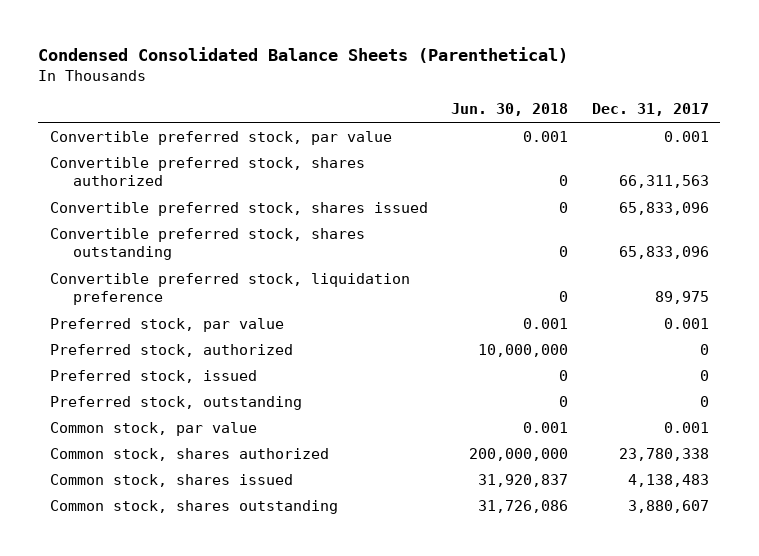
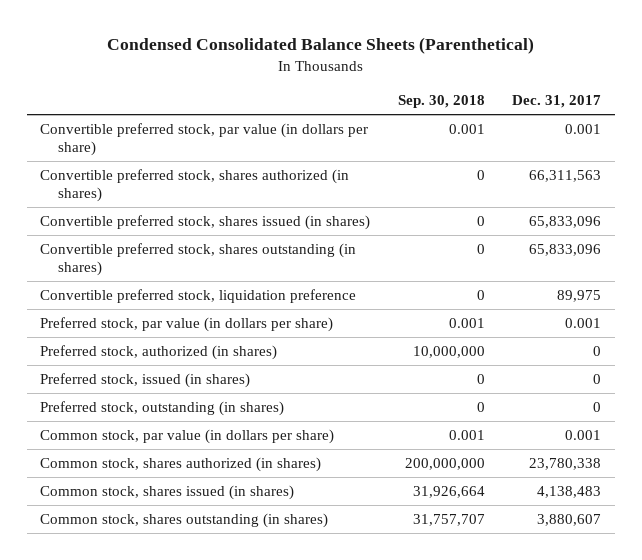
- | Jun. 30, 2018 | Dec. 31, 2017
+ | Sep. 30, 2018 | Dec. 31, 2017
- Convertible preferred stock, par value | 0.001 | 0.001
- Convertible preferred stock, shares authorized | 0 | 66,311,563
- Convertible preferred stock, shares issued | 0 | 65,833,096
- Convertible preferred stock, shares outstanding | 0 | 65,833,096
+ Convertible preferred stock, par value (in dollars per share) | 0.001 | 0.001
+ Convertible preferred stock, shares authorized (in shares) | 0 | 66,311,563
+ Convertible preferred stock, shares issued (in shares) | 0 | 65,833,096
+ Convertible preferred stock, shares outstanding (in shares) | 0 | 65,833,096
- Preferred stock, par value | 0.001 | 0.001
- Preferred stock, authorized | 10,000,000 | 0
- Preferred stock, issued | 0 | 0
- Preferred stock, outstanding | 0 | 0
- Common stock, par value | 0.001 | 0.001
- Common stock, shares authorized | 200,000,000 | 23,780,338
- Common stock, shares issued | 31,920,837 | 4,138,483
- Common stock, shares outstanding | 31,726,086 | 3,880,607
+ Preferred stock, par value (in dollars per share) | 0.001 | 0.001
+ Preferred stock, authorized (in shares) | 10,000,000 | 0
+ Preferred stock, issued (in shares) | 0 | 0
+ Preferred stock, outstanding (in shares) | 0 | 0
+ Common stock, par value (in dollars per share) | 0.001 | 0.001
+ Common stock, shares authorized (in shares) | 200,000,000 | 23,780,338
+ Common stock, shares issued (in shares) | 31,926,664 | 4,138,483
+ Common stock, shares outstanding (in shares) | 31,757,707 | 3,880,607

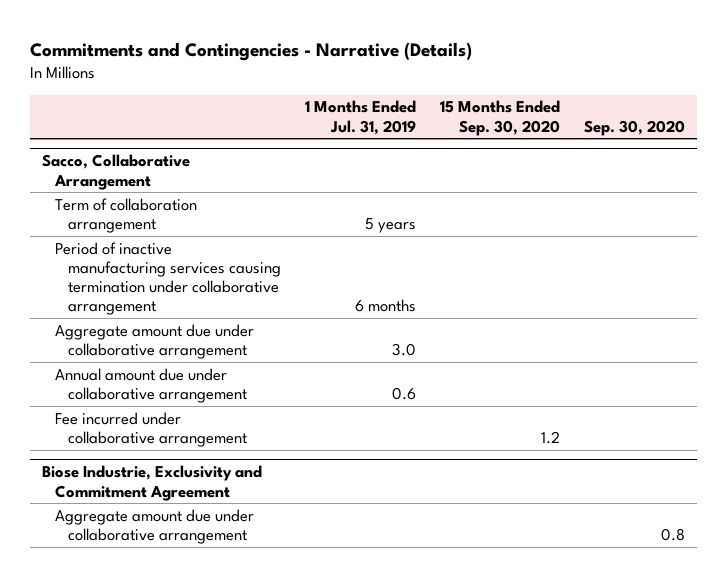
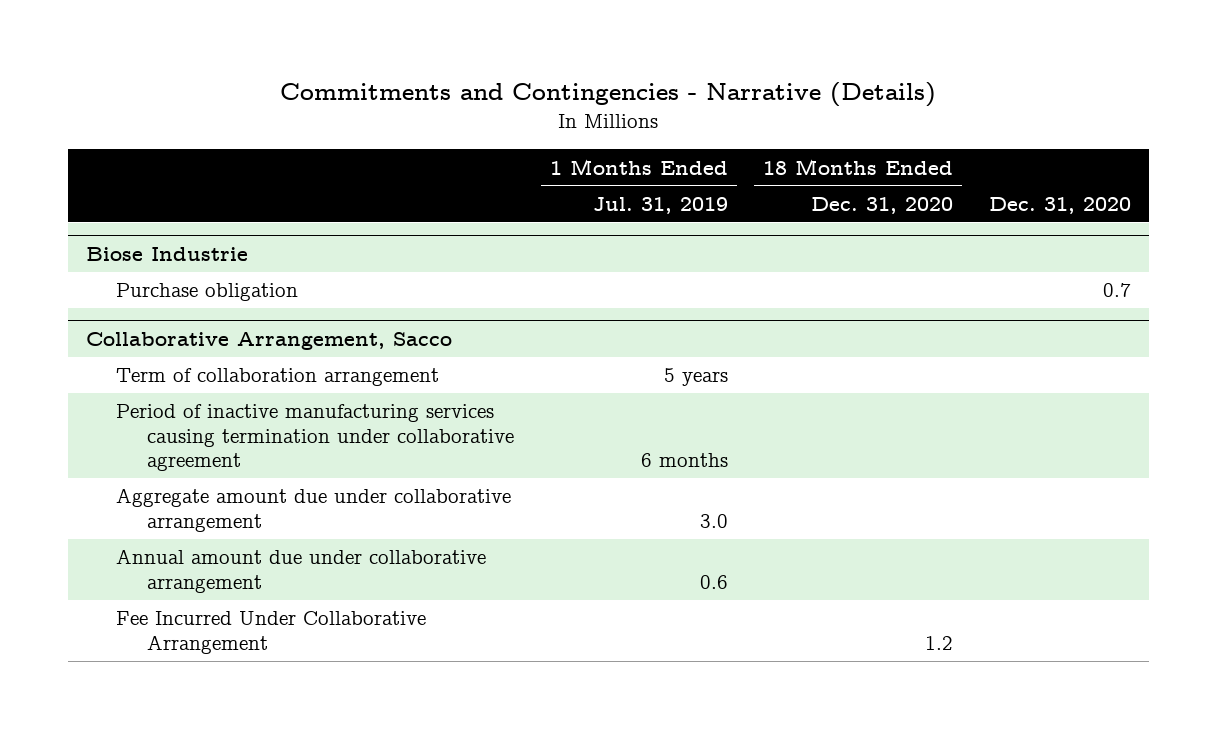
- | 1 Months Ended Jul. 31, 2019 | 15 Months Ended Sep. 30, 2020 | Sep. 30, 2020
+ | 1 Months Ended Jul. 31, 2019 | 18 Months Ended Dec. 31, 2020 | Dec. 31, 2020
- Sacco, Collaborative Arrangement
+ Biose Industrie
+ Purchase obligation | | | 0.7
+ Collaborative Arrangement, Sacco
- Period of inactive manufacturing services causing termination under collaborative arrangement | 6 months | |
+ Period of inactive manufacturing services causing termination under collaborative agreement | 6 months | |
- Fee incurred under collaborative arrangement | | 1.2 |
- Biose Industrie, Exclusivity and Commitment Agreement
- Aggregate amount due under collaborative arrangement | | | 0.8
+ Fee Incurred Under Collaborative Arrangement | | 1.2 |

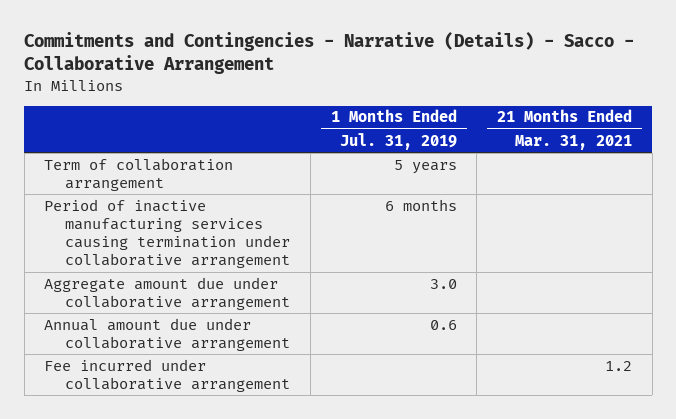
- Commitments and Contingencies - Narrative (Details)
+ Commitments and Contingencies - Narrative (Details) - Sacco - Collaborative Arrangement
- | 1 Months Ended Jul. 31, 2019 | 18 Months Ended Dec. 31, 2020 | Dec. 31, 2020
+ | 1 Months Ended Jul. 31, 2019 | 21 Months Ended Mar. 31, 2021
- Biose Industrie
- Purchase obligation | | | 0.7
- Collaborative Arrangement, Sacco
- Period of inactive manufacturing services causing termination under collaborative agreement | 6 months | |
+ Period of inactive manufacturing services causing termination under collaborative arrangement | 6 months |
- Fee Incurred Under Collaborative Arrangement | | 1.2 |
+ Fee incurred under collaborative arrangement | | 1.2

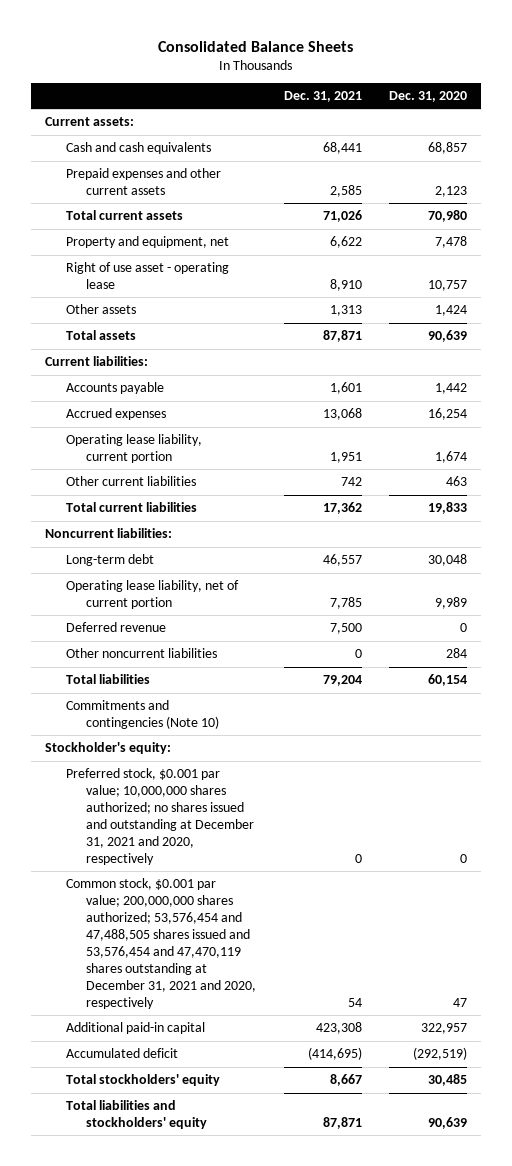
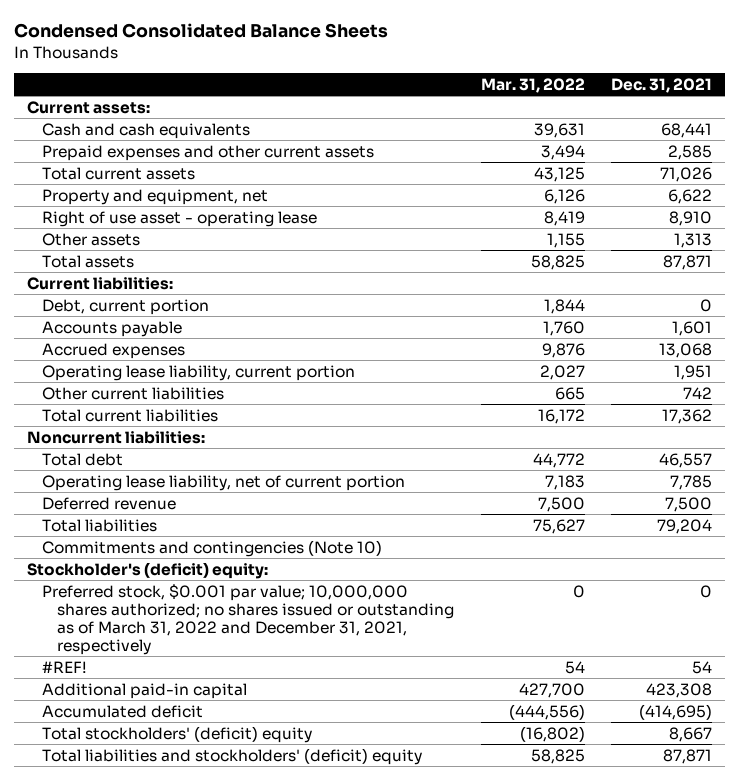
- Consolidated Balance Sheets
+ Condensed Consolidated Balance Sheets
- | Dec. 31, 2021 | Dec. 31, 2020
+ | Mar. 31, 2022 | Dec. 31, 2021
+ Debt, current portion | 1,844 | 0
- Long-term debt | 46,557 | 30,048
+ Total debt | 44,772 | 46,557
- Other noncurrent liabilities | 0 | 284
- Stockholder's equity:
- Preferred stock, $0.001 par value; 10,000,000 shares authorized; no shares issued and outstanding at December 31, 2021 and 2020, respectively | 0 | 0
- Common stock, $0.001 par value; 200,000,000 shares authorized; 53,576,454 and 47,488,505 shares issued and 53,576,454 and 47,470,119 shares outstanding at December 31, 2021 and 2020, respectively | 54 | 47
+ Stockholder's (deficit) equity:
+ Preferred stock, $0.001 par value; 10,000,000 shares authorized; no shares issued or outstanding as of March 31, 2022 and December 31, 2021, respectively | 0 | 0
+ #REF! | 54 | 54
- Total stockholders' equity | 8,667 | 30,485
- Total liabilities and stockholders' equity | 87,871 | 90,639
+ Total stockholders' (deficit) equity | (16,802) | 8,667
+ Total liabilities and stockholders' (deficit) equity | 58,825 | 87,871

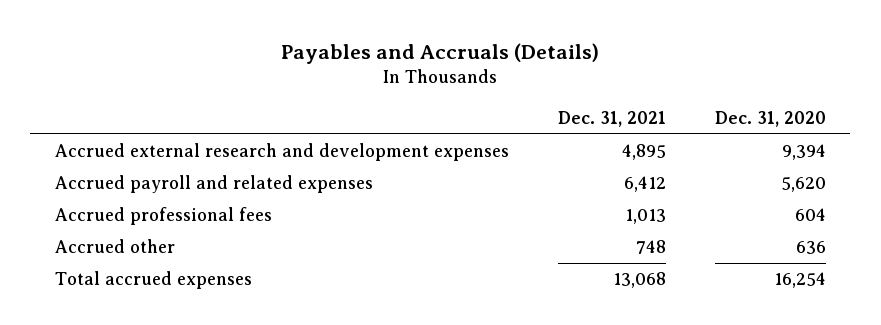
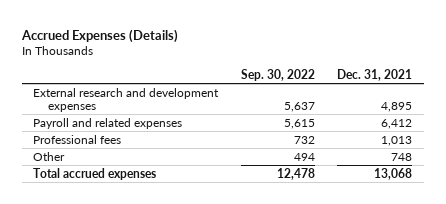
- Payables and Accruals (Details)
+ Accrued Expenses (Details)
- | Dec. 31, 2021 | Dec. 31, 2020
+ | Sep. 30, 2022 | Dec. 31, 2021
- Accrued external research and development expenses | 4,895 | 9,394
- Accrued payroll and related expenses | 6,412 | 5,620
- Accrued professional fees | 1,013 | 604
- Accrued other | 748 | 636
+ External research and development expenses | 5,637 | 4,895
+ Payroll and related expenses | 5,615 | 6,412
+ Professional fees | 732 | 1,013
+ Other | 494 | 748

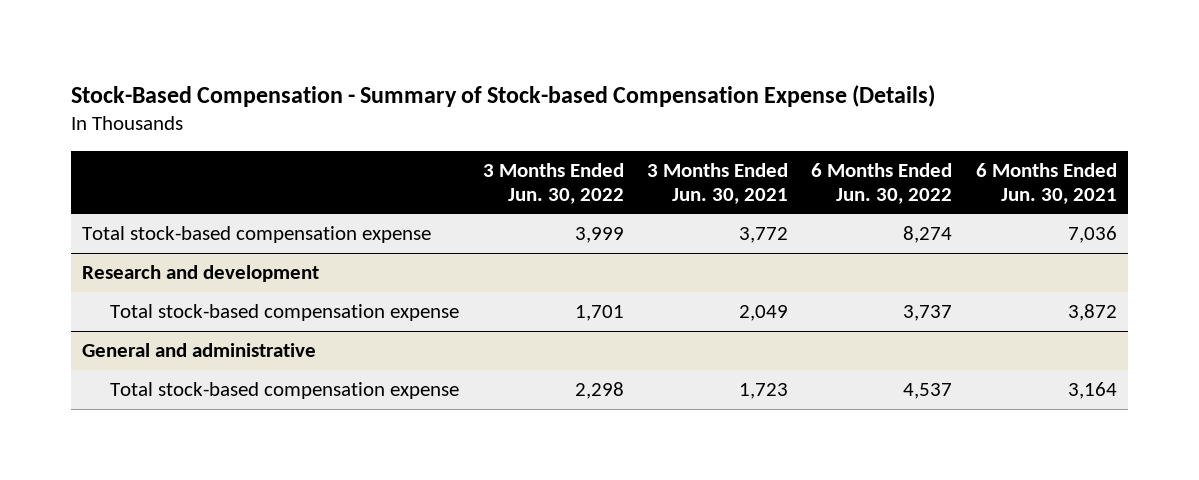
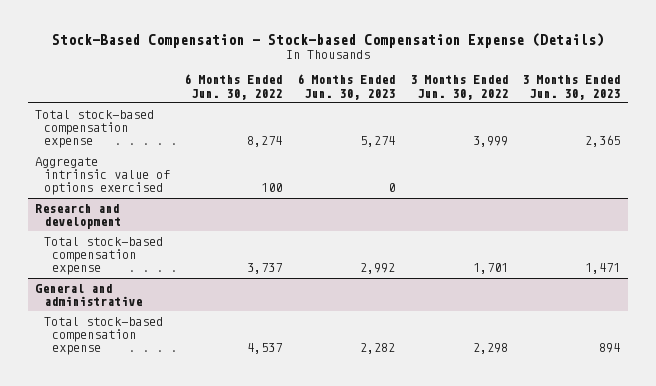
- Stock-Based Compensation - Summary of Stock-based Compensation Expense (Details)
+ Stock-Based Compensation - Stock-based Compensation Expense (Details)
- | 3 Months Ended Jun. 30, 2022 | 3 Months Ended Jun. 30, 2021 | 6 Months Ended Jun. 30, 2022 | 6 Months Ended Jun. 30, 2021
+ | 6 Months Ended Jun. 30, 2022 | 6 Months Ended Jun. 30, 2023 | 3 Months Ended Jun. 30, 2022 | 3 Months Ended Jun. 30, 2023
+ Aggregate intrinsic value of options exercised | 100 | 0 | |

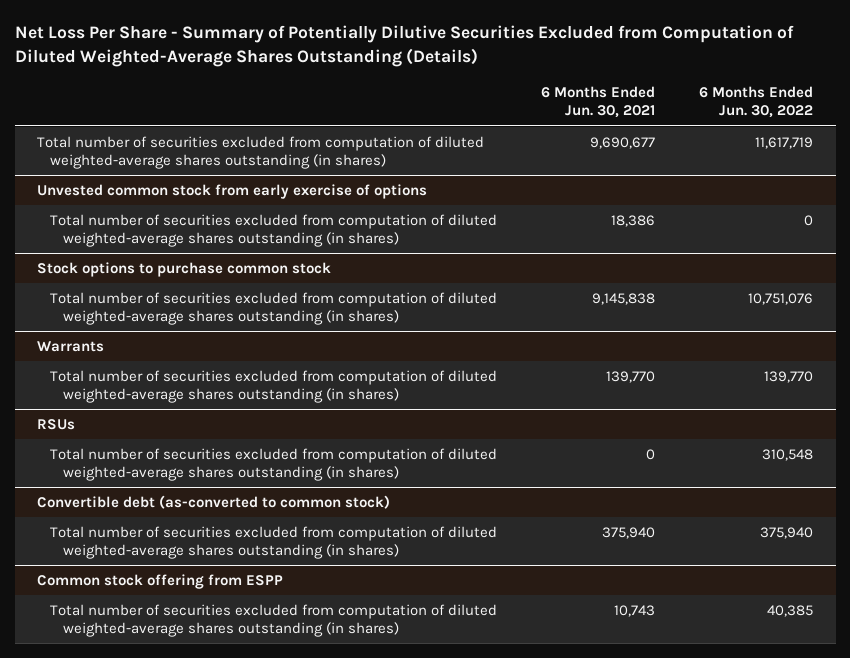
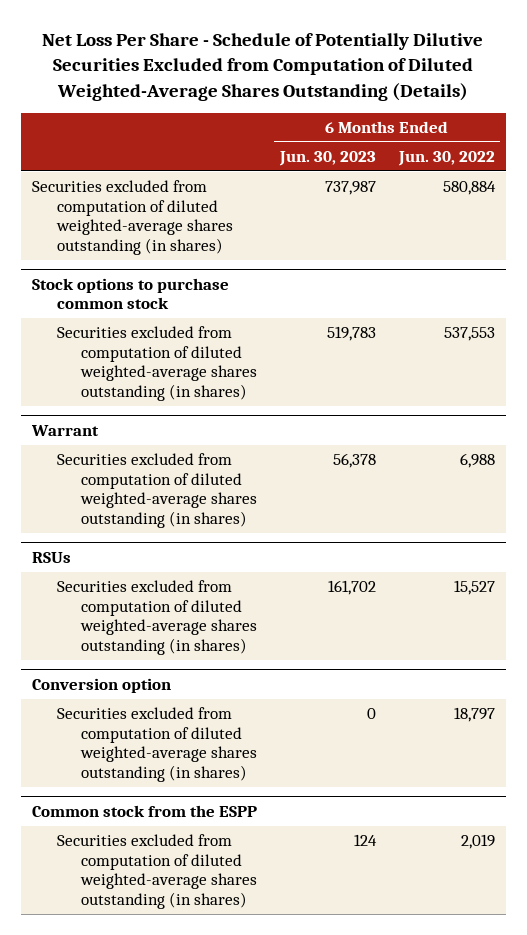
- Net Loss Per Share - Summary of Potentially Dilutive Securities Excluded from Computation of Diluted Weighted-Average Shares Outstanding (Details)
+ Net Loss Per Share - Schedule of Potentially Dilutive Securities Excluded from Computation of Diluted Weighted-Average Shares Outstanding (Details)
- | 6 Months Ended Jun. 30, 2021 | 6 Months Ended Jun. 30, 2022
+ | 6 Months Ended Jun. 30, 2023 | 6 Months Ended Jun. 30, 2022
- Total number of securities excluded from computation of diluted weighted-average shares outstanding (in shares) | 9,690,677 | 11,617,719
- Unvested common stock from early exercise of options
- Total number of securities excluded from computation of diluted weighted-average shares outstanding (in shares) | 18,386 | 0
+ Securities excluded from computation of diluted weighted-average shares outstanding (in shares) | 737,987 | 580,884
@ Stock options to purchase common stock
- Total number of securities excluded from computation of diluted weighted-average shares outstanding (in shares) | 9,145,838 | 10,751,076
- Warrants
- Total number of securities excluded from computation of diluted weighted-average shares outstanding (in shares) | 139,770 | 139,770
@ Stock options to purchase common stock
+ Securities excluded from computation of diluted weighted-average shares outstanding (in shares) | 519,783 | 537,553
+ Warrant
+ Securities excluded from computation of diluted weighted-average shares outstanding (in shares) | 56,378 | 6,988
@ RSUs
- Total number of securities excluded from computation of diluted weighted-average shares outstanding (in shares) | 0 | 310,548
- Convertible debt (as-converted to common stock)
- Total number of securities excluded from computation of diluted weighted-average shares outstanding (in shares) | 375,940 | 375,940
- Common stock offering from ESPP
- Total number of securities excluded from computation of diluted weighted-average shares outstanding (in shares) | 10,743 | 40,385
@ RSUs
+ Securities excluded from computation of diluted weighted-average shares outstanding (in shares) | 161,702 | 15,527
+ Conversion option
+ Securities excluded from computation of diluted weighted-average shares outstanding (in shares) | 0 | 18,797
+ Common stock from the ESPP
+ Securities excluded from computation of diluted weighted-average shares outstanding (in shares) | 124 | 2,019

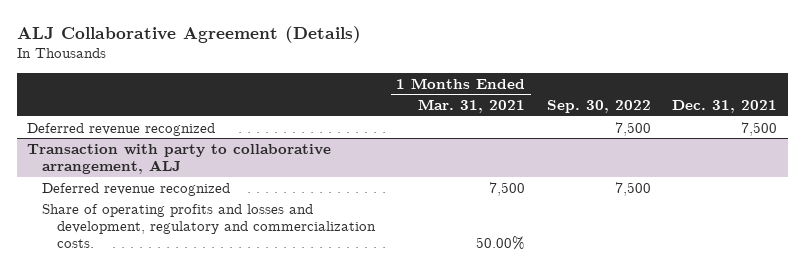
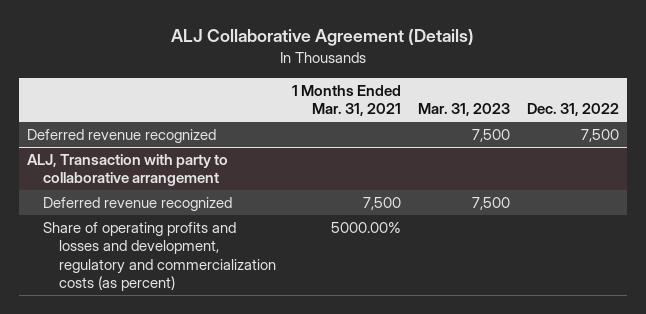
- | 1 Months Ended Mar. 31, 2021 | Sep. 30, 2022 | Dec. 31, 2021
+ | 1 Months Ended Mar. 31, 2021 | Mar. 31, 2023 | Dec. 31, 2022
- Transaction with party to collaborative arrangement, ALJ
+ ALJ, Transaction with party to collaborative arrangement
- Share of operating profits and losses and development, regulatory and commercialization costs. | 50.00% | |
+ Share of operating profits and losses and development, regulatory and commercialization costs (as percent) | 5000.00% | |

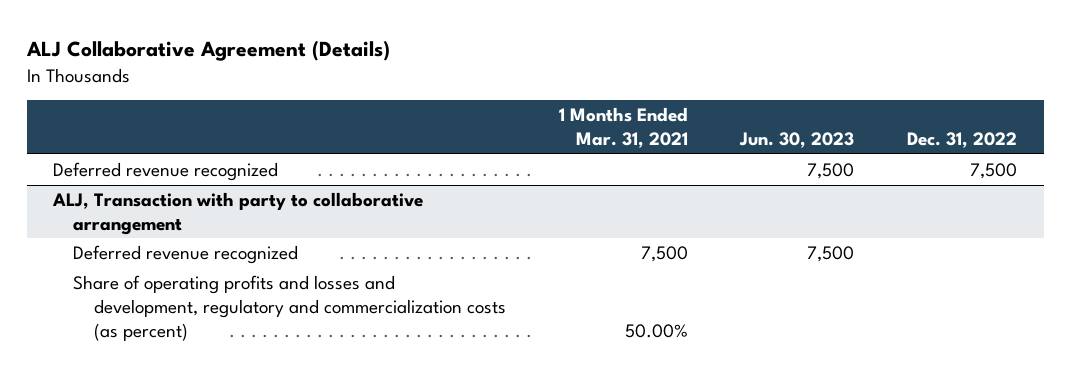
- | 1 Months Ended Mar. 31, 2021 | Mar. 31, 2023 | Dec. 31, 2022
+ | 1 Months Ended Mar. 31, 2021 | Jun. 30, 2023 | Dec. 31, 2022
@ ALJ, Transaction with party to collaborative arrangement
- Share of operating profits and losses and development, regulatory and commercialization costs (as percent) | 5000.00% | |
+ Share of operating profits and losses and development, regulatory and commercialization costs (as percent) | 50.00% | |

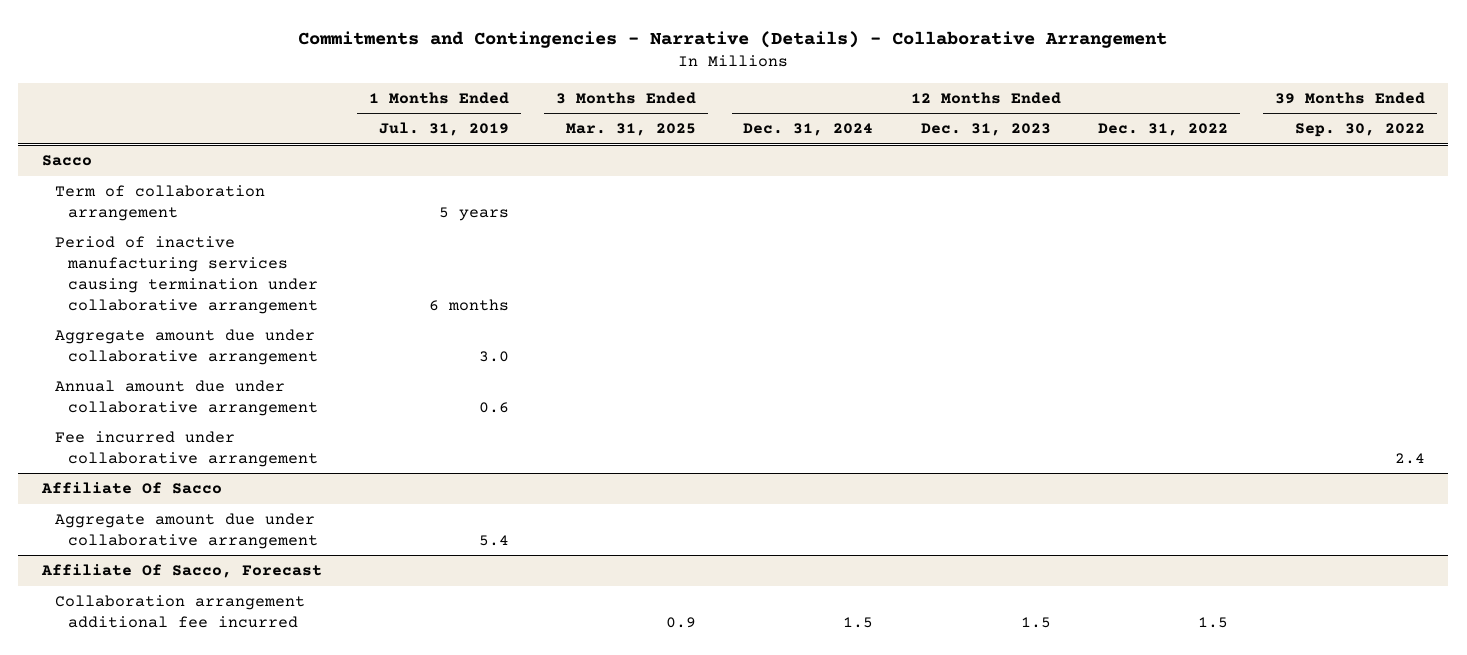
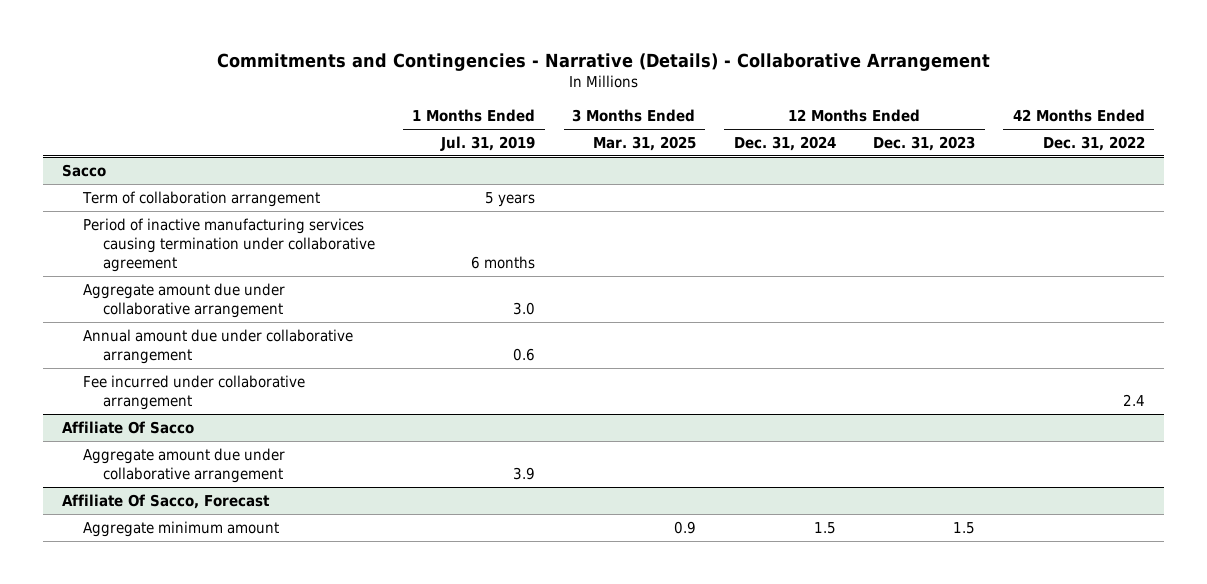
- | 1 Months Ended Jul. 31, 2019 | 3 Months Ended Mar. 31, 2025 | 12 Months Ended Dec. 31, 2024 | 12 Months Ended Dec. 31, 2023 | 12 Months Ended Dec. 31, 2022 | 39 Months Ended Sep. 30, 2022
+ | 1 Months Ended Jul. 31, 2019 | 3 Months Ended Mar. 31, 2025 | 12 Months Ended Dec. 31, 2024 | 12 Months Ended Dec. 31, 2023 | 42 Months Ended Dec. 31, 2022
@ Sacco
- Period of inactive manufacturing services causing termination under collaborative arrangement | 6 months | | | | |
+ Period of inactive manufacturing services causing termination under collaborative agreement | 6 months | | | |
@ Affiliate Of Sacco
- Aggregate amount due under collaborative arrangement | 5.4 | | | | |
+ Aggregate amount due under collaborative arrangement | 3.9 | | | |
@ Affiliate Of Sacco, Forecast
- Collaboration arrangement additional fee incurred | | 0.9 | 1.5 | 1.5 | 1.5 |
+ Aggregate minimum amount | | 0.9 | 1.5 | 1.5 |

